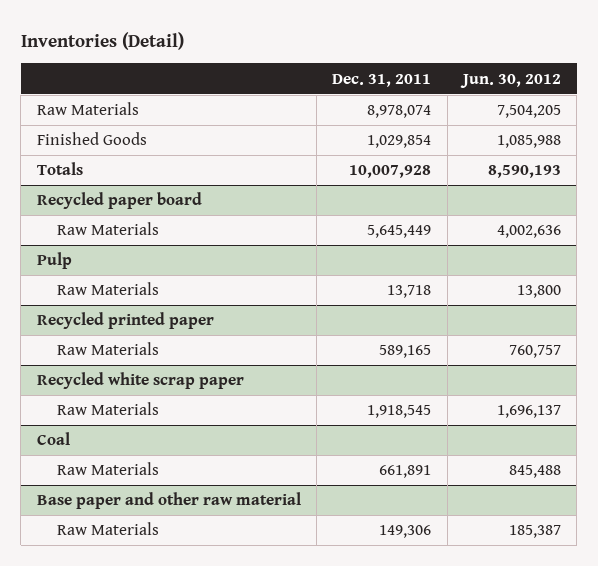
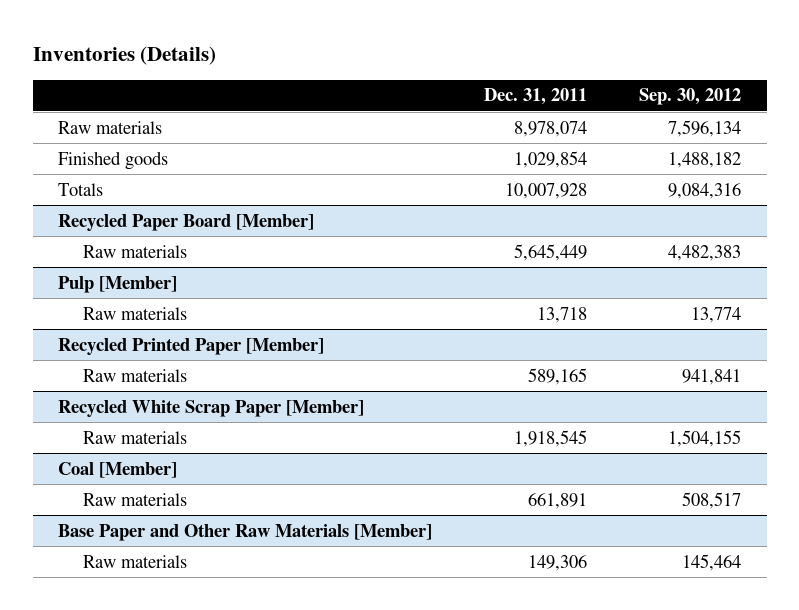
- Inventories (Detail)
+ Inventories (Details)
- | Dec. 31, 2011 | Jun. 30, 2012
+ | Dec. 31, 2011 | Sep. 30, 2012
- Raw Materials | 8,978,074 | 7,504,205
- Finished Goods | 1,029,854 | 1,085,988
+ Raw materials | 8,978,074 | 7,596,134
+ Finished goods | 1,029,854 | 1,488,182
- Recycled paper board
- Raw Materials | 5,645,449 | 4,002,636
- Pulp
- Raw Materials | 13,718 | 13,800
- Recycled printed paper
- Raw Materials | 589,165 | 760,757
- Recycled white scrap paper
- Raw Materials | 1,918,545 | 1,696,137
- Coal
- Raw Materials | 661,891 | 845,488
- Base paper and other raw material
- Raw Materials | 149,306 | 185,387
+ Recycled Paper Board [Member]
+ Raw materials | 5,645,449 | 4,482,383
+ Pulp [Member]
+ Raw materials | 13,718 | 13,774
+ Recycled Printed Paper [Member]
+ Raw materials | 589,165 | 941,841
+ Recycled White Scrap Paper [Member]
+ Raw materials | 1,918,545 | 1,504,155
+ Coal [Member]
+ Raw materials | 661,891 | 508,517
+ Base Paper and Other Raw Materials [Member]
+ Raw materials | 149,306 | 145,464

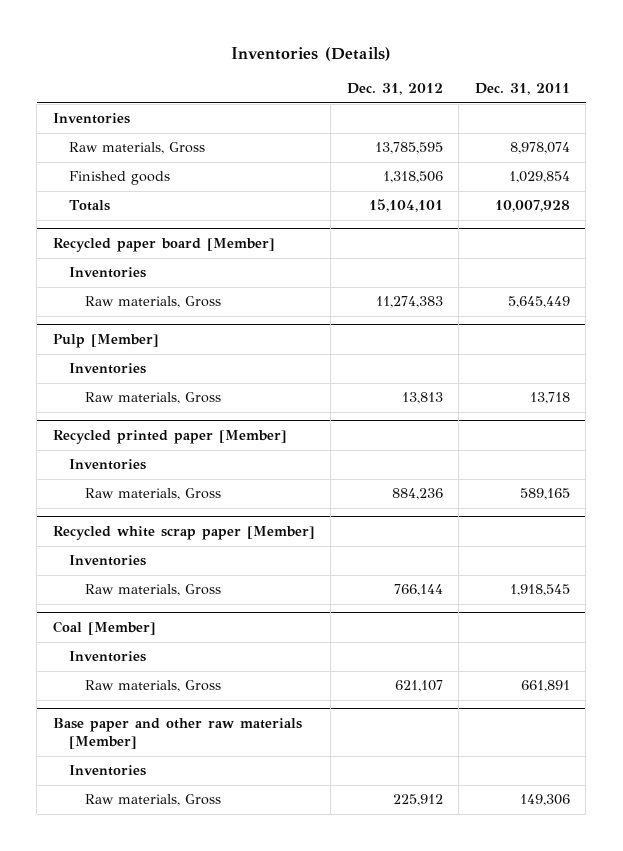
- | Dec. 31, 2011 | Sep. 30, 2012
+ | Dec. 31, 2012 | Dec. 31, 2011
- Raw materials | 8,978,074 | 7,596,134
+ Inventories
+ Raw materials, Gross | 13,785,595 | 8,978,074
- Recycled Paper Board [Member]
- Raw materials | 5,645,449 | 4,482,383
+ Recycled paper board [Member]
+ Inventories
+ Raw materials, Gross | 11,274,383 | 5,645,449
@ Pulp [Member]
- Raw materials | 13,718 | 13,774
- Recycled Printed Paper [Member]
- Raw materials | 589,165 | 941,841
- Recycled White Scrap Paper [Member]
- Raw materials | 1,918,545 | 1,504,155
@ Pulp [Member]
+ Inventories
+ Raw materials, Gross | 13,813 | 13,718
+ Recycled printed paper [Member]
+ Inventories
+ Raw materials, Gross | 884,236 | 589,165
+ Recycled white scrap paper [Member]
+ Inventories
+ Raw materials, Gross | 766,144 | 1,918,545
@ Coal [Member]
- Raw materials | 661,891 | 508,517
- Base Paper and Other Raw Materials [Member]
- Raw materials | 149,306 | 145,464
@ Coal [Member]
+ Inventories
+ Raw materials, Gross | 621,107 | 661,891
+ Base paper and other raw materials [Member]
+ Inventories
+ Raw materials, Gross | 225,912 | 149,306

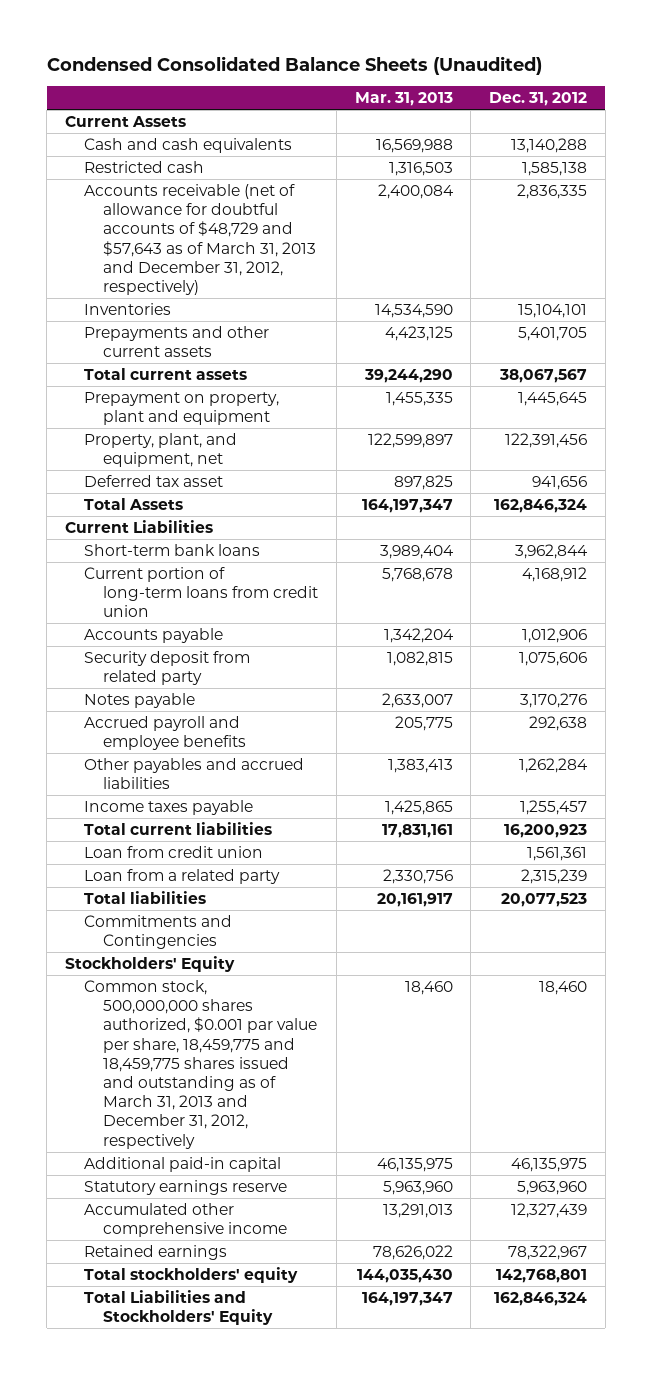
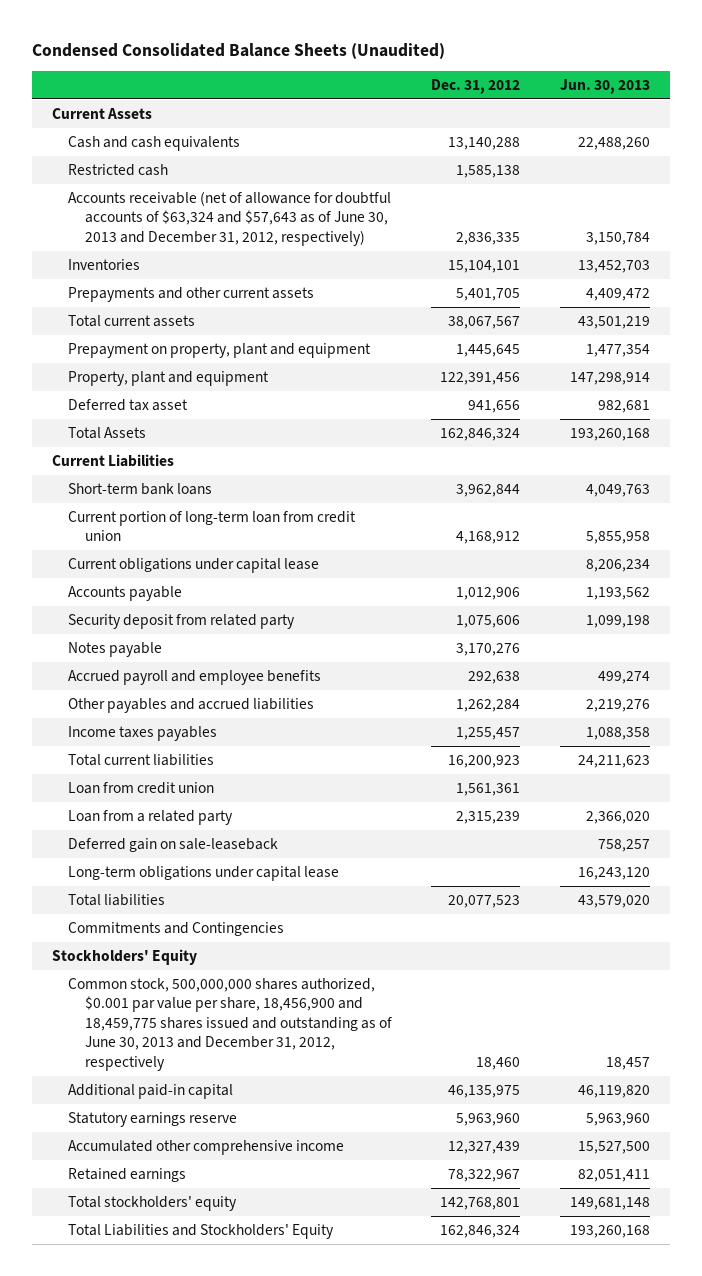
- | Mar. 31, 2013 | Dec. 31, 2012
+ | Dec. 31, 2012 | Jun. 30, 2013
- Accounts receivable (net of allowance for doubtful accounts of $48,729 and $57,643 as of March 31, 2013 and December 31, 2012, respectively) | 2,400,084 | 2,836,335
+ Accounts receivable (net of allowance for doubtful accounts of $63,324 and $57,643 as of June 30, 2013 and December 31, 2012, respectively) | 2,836,335 | 3,150,784
- Property, plant, and equipment, net | 122,599,897 | 122,391,456
+ Property, plant and equipment | 122,391,456 | 147,298,914
- Current portion of long-term loans from credit union | 5,768,678 | 4,168,912
+ Current portion of long-term loan from credit union | 4,168,912 | 5,855,958
+ Current obligations under capital lease | | 8,206,234
- Income taxes payable | 1,425,865 | 1,255,457
+ Income taxes payables | 1,255,457 | 1,088,358
+ Deferred gain on sale-leaseback | | 758,257
+ Long-term obligations under capital lease | | 16,243,120
- Common stock, 500,000,000 shares authorized, $0.001 par value per share, 18,459,775 and 18,459,775 shares issued and outstanding as of March 31, 2013 and December 31, 2012, respectively | 18,460 | 18,460
+ Common stock, 500,000,000 shares authorized, $0.001 par value per share, 18,456,900 and 18,459,775 shares issued and outstanding as of June 30, 2013 and December 31, 2012, respectively | 18,460 | 18,457

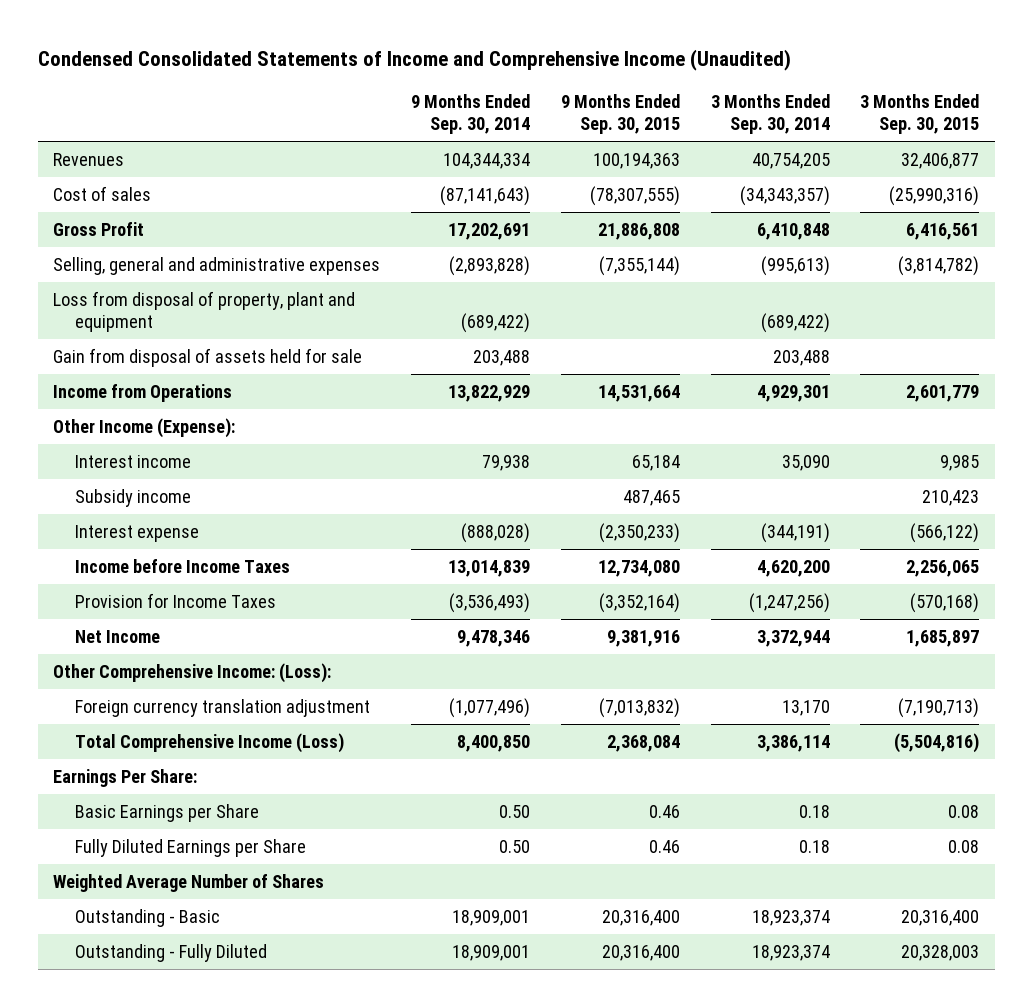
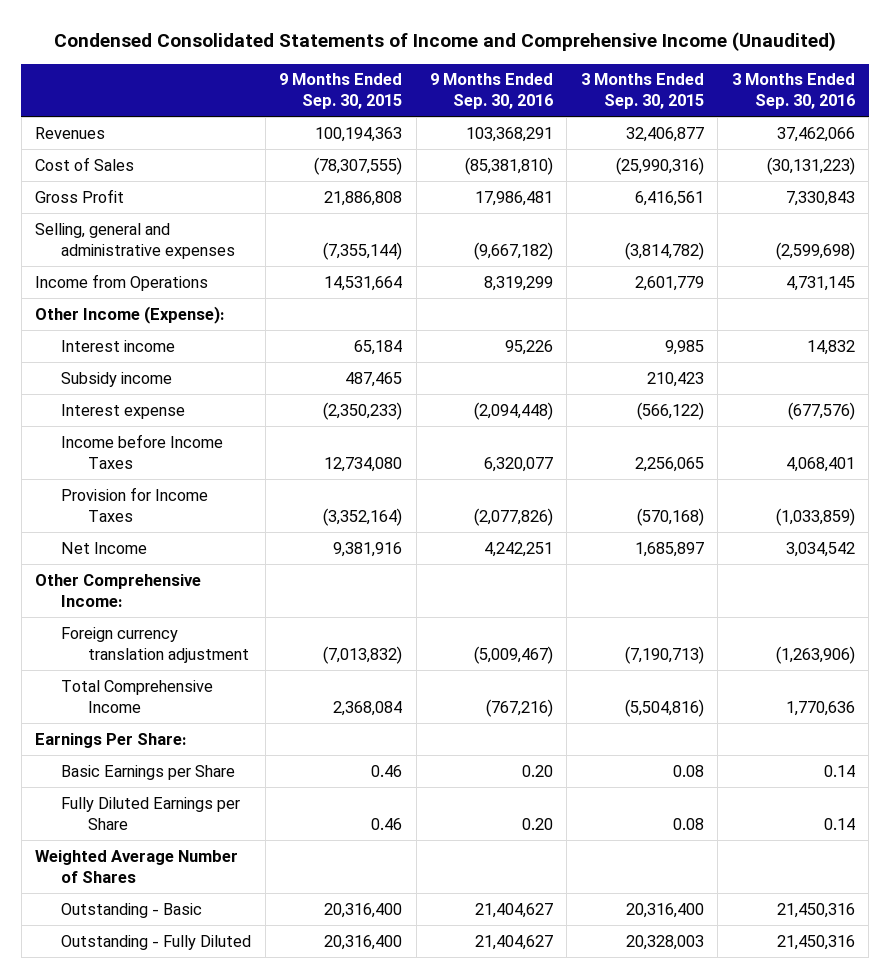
- | 9 Months Ended Sep. 30, 2014 | 9 Months Ended Sep. 30, 2015 | 3 Months Ended Sep. 30, 2014 | 3 Months Ended Sep. 30, 2015
+ | 9 Months Ended Sep. 30, 2015 | 9 Months Ended Sep. 30, 2016 | 3 Months Ended Sep. 30, 2015 | 3 Months Ended Sep. 30, 2016
- Cost of sales | (87,141,643) | (78,307,555) | (34,343,357) | (25,990,316)
+ Cost of Sales | (78,307,555) | (85,381,810) | (25,990,316) | (30,131,223)
- Loss from disposal of property, plant and equipment | (689,422) | | (689,422) |
- Gain from disposal of assets held for sale | 203,488 | | 203,488 |
- Other Comprehensive Income: (Loss):
+ Other Comprehensive Income:
- Total Comprehensive Income (Loss) | 8,400,850 | 2,368,084 | 3,386,114 | (5,504,816)
+ Total Comprehensive Income | 2,368,084 | (767,216) | (5,504,816) | 1,770,636

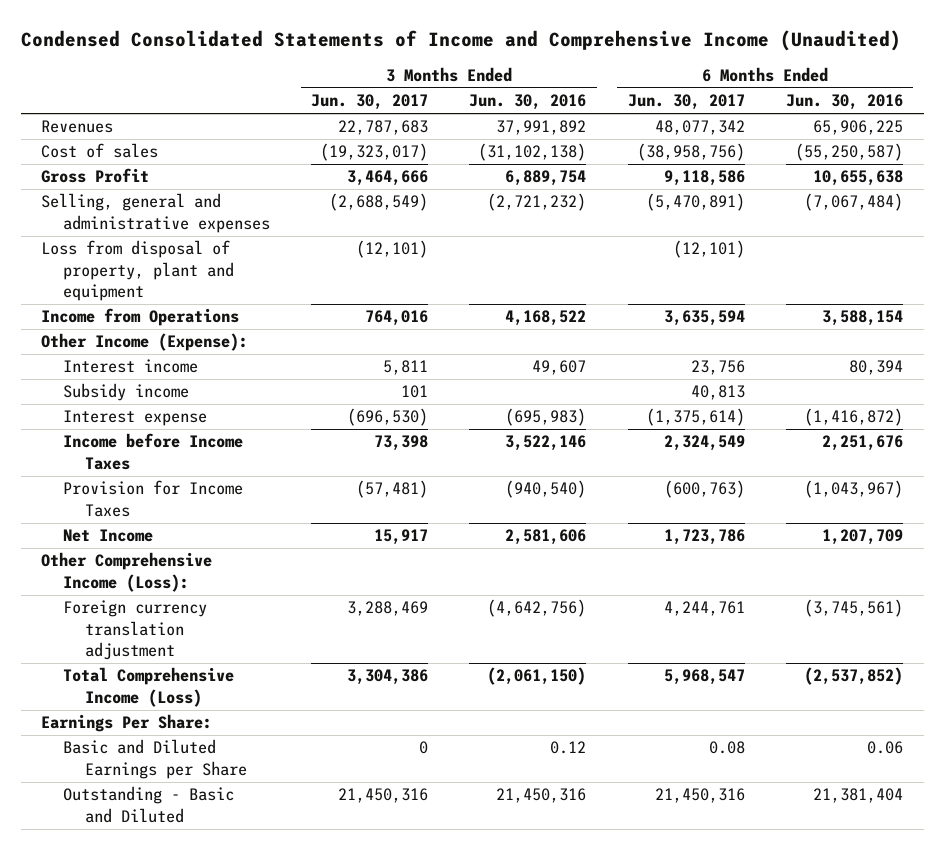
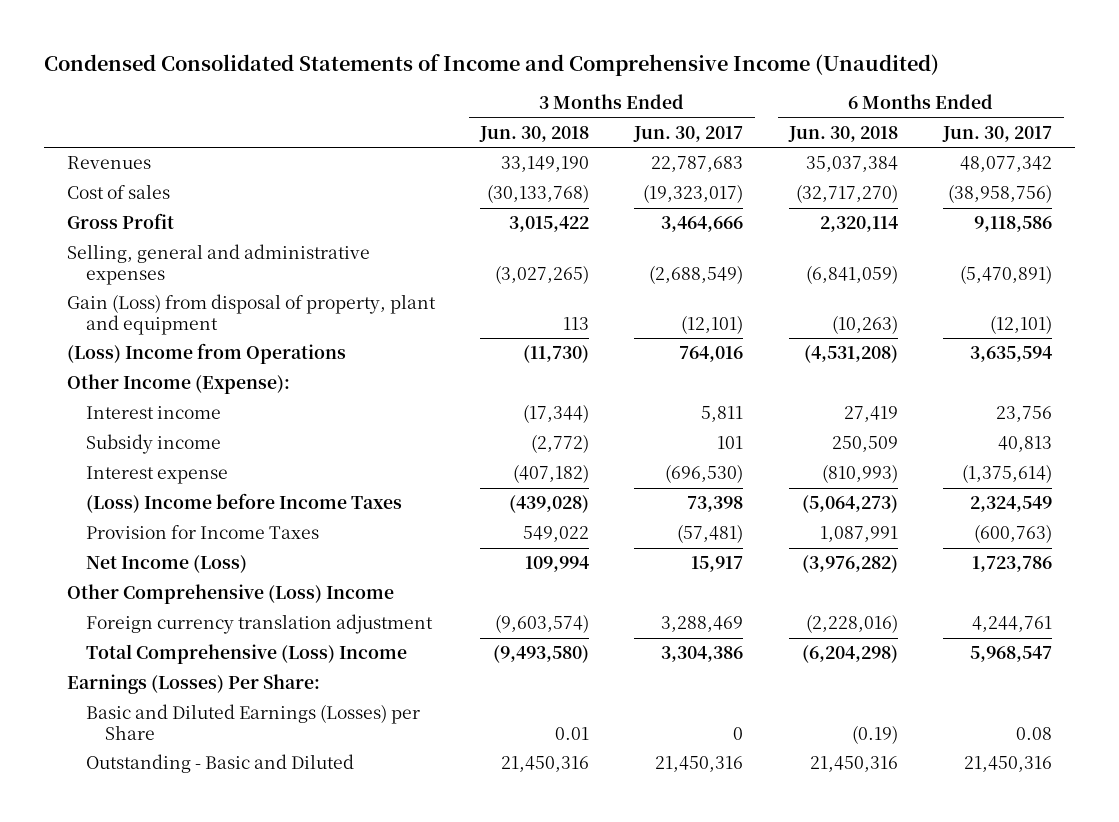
- | 3 Months Ended Jun. 30, 2017 | 3 Months Ended Jun. 30, 2016 | 6 Months Ended Jun. 30, 2017 | 6 Months Ended Jun. 30, 2016
+ | 3 Months Ended Jun. 30, 2018 | 3 Months Ended Jun. 30, 2017 | 6 Months Ended Jun. 30, 2018 | 6 Months Ended Jun. 30, 2017
- Loss from disposal of property, plant and equipment | (12,101) | | (12,101) |
- Income from Operations | 764,016 | 4,168,522 | 3,635,594 | 3,588,154
+ Gain (Loss) from disposal of property, plant and equipment | 113 | (12,101) | (10,263) | (12,101)
+ (Loss) Income from Operations | (11,730) | 764,016 | (4,531,208) | 3,635,594
- Income before Income Taxes | 73,398 | 3,522,146 | 2,324,549 | 2,251,676
+ (Loss) Income before Income Taxes | (439,028) | 73,398 | (5,064,273) | 2,324,549
- Net Income | 15,917 | 2,581,606 | 1,723,786 | 1,207,709
- Other Comprehensive Income (Loss):
+ Net Income (Loss) | 109,994 | 15,917 | (3,976,282) | 1,723,786
+ Other Comprehensive (Loss) Income
- Total Comprehensive Income (Loss) | 3,304,386 | (2,061,150) | 5,968,547 | (2,537,852)
- Earnings Per Share:
- Basic and Diluted Earnings per Share | 0 | 0.12 | 0.08 | 0.06
+ Total Comprehensive (Loss) Income | (9,493,580) | 3,304,386 | (6,204,298) | 5,968,547
+ Earnings (Losses) Per Share:
+ Basic and Diluted Earnings (Losses) per Share | 0.01 | 0 | (0.19) | 0.08

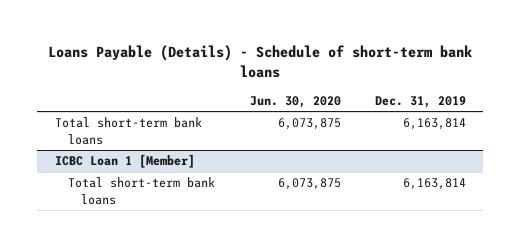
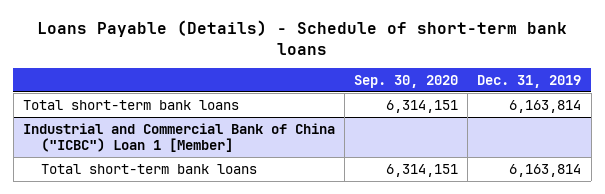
- | Jun. 30, 2020 | Dec. 31, 2019
+ | Sep. 30, 2020 | Dec. 31, 2019
- ICBC Loan 1 [Member]
+ Industrial and Commercial Bank of China ("ICBC") Loan 1 [Member]

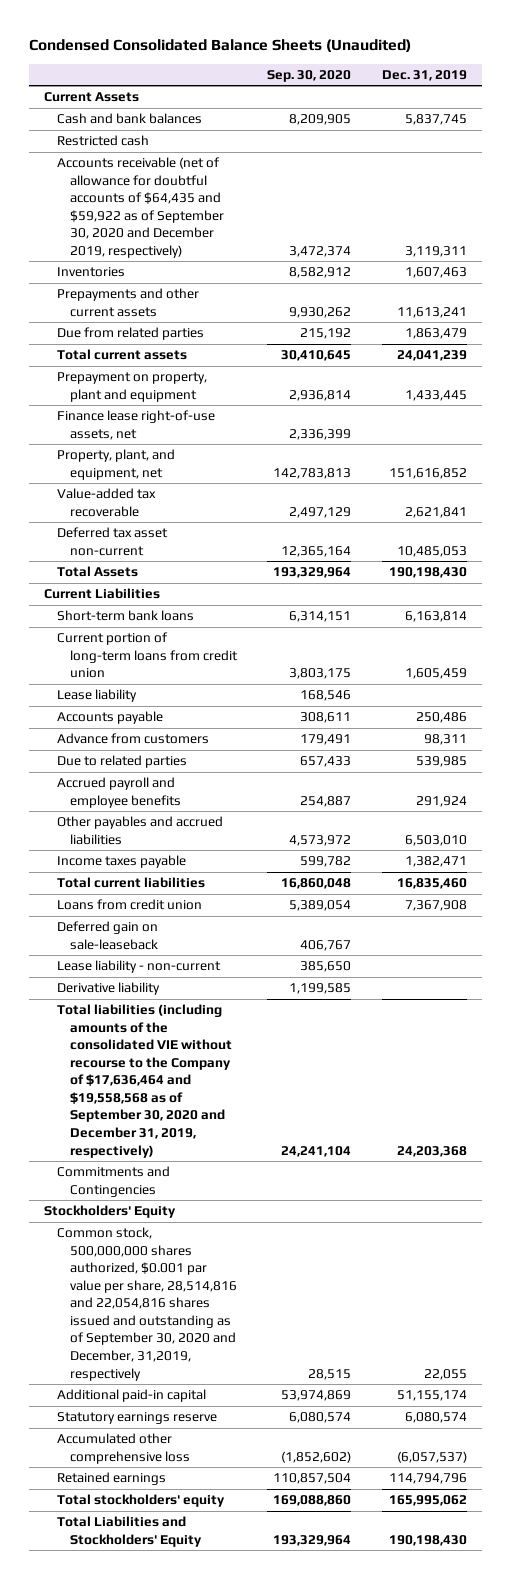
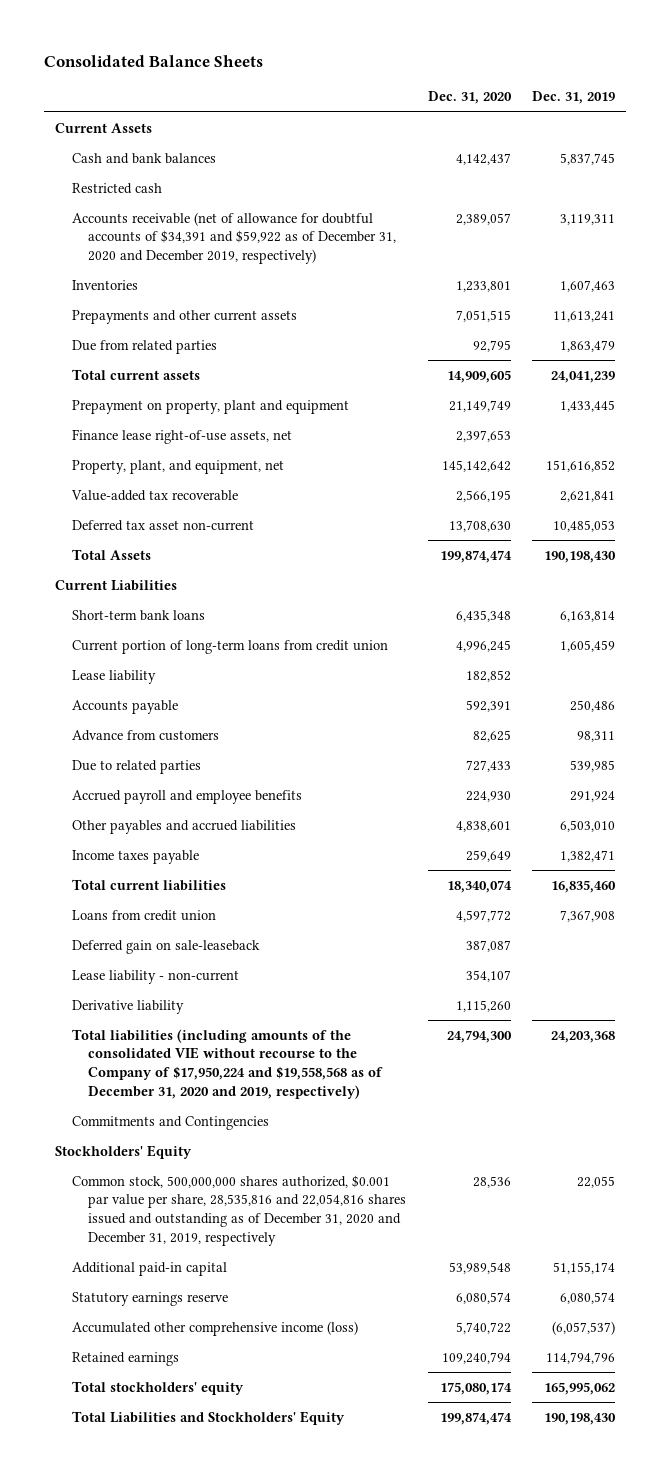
- Condensed Consolidated Balance Sheets (Unaudited)
+ Consolidated Balance Sheets
- | Sep. 30, 2020 | Dec. 31, 2019
+ | Dec. 31, 2020 | Dec. 31, 2019
- Accounts receivable (net of allowance for doubtful accounts of $64,435 and $59,922 as of September 30, 2020 and December 2019, respectively) | 3,472,374 | 3,119,311
+ Accounts receivable (net of allowance for doubtful accounts of $34,391 and $59,922 as of December 31, 2020 and December 2019, respectively) | 2,389,057 | 3,119,311
- Total liabilities (including amounts of the consolidated VIE without recourse to the Company of $17,636,464 and $19,558,568 as of September 30, 2020 and December 31, 2019, respectively) | 24,241,104 | 24,203,368
+ Total liabilities (including amounts of the consolidated VIE without recourse to the Company of $17,950,224 and $19,558,568 as of December 31, 2020 and 2019, respectively) | 24,794,300 | 24,203,368
- Common stock, 500,000,000 shares authorized, $0.001 par value per share, 28,514,816 and 22,054,816 shares issued and outstanding as of September 30, 2020 and December, 31,2019, respectively | 28,515 | 22,055
+ Common stock, 500,000,000 shares authorized, $0.001 par value per share, 28,535,816 and 22,054,816 shares issued and outstanding as of December 31, 2020 and December 31, 2019, respectively | 28,536 | 22,055
- Accumulated other comprehensive loss | (1,852,602) | (6,057,537)
+ Accumulated other comprehensive income (loss) | 5,740,722 | (6,057,537)

